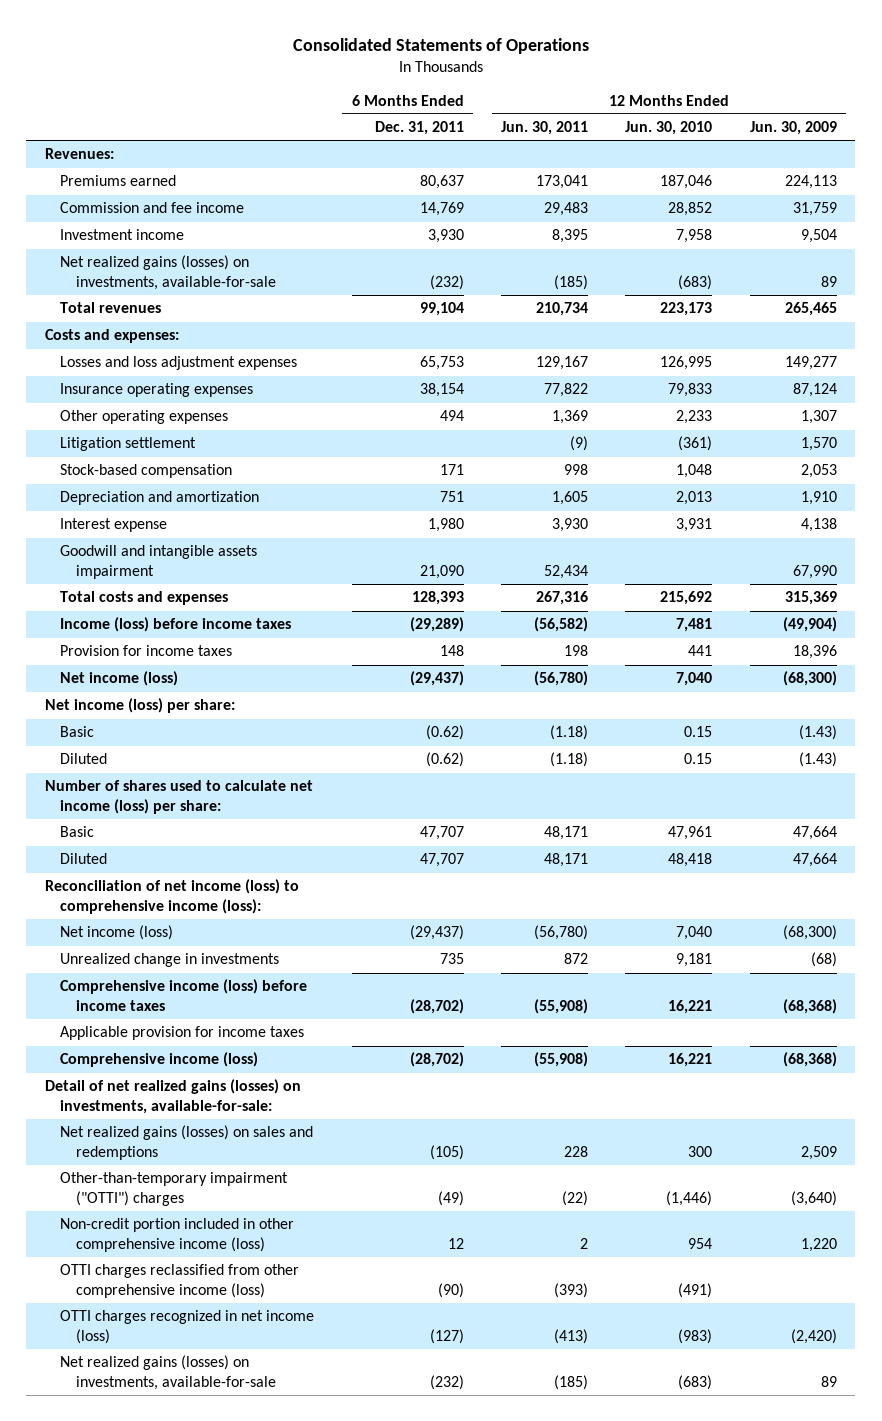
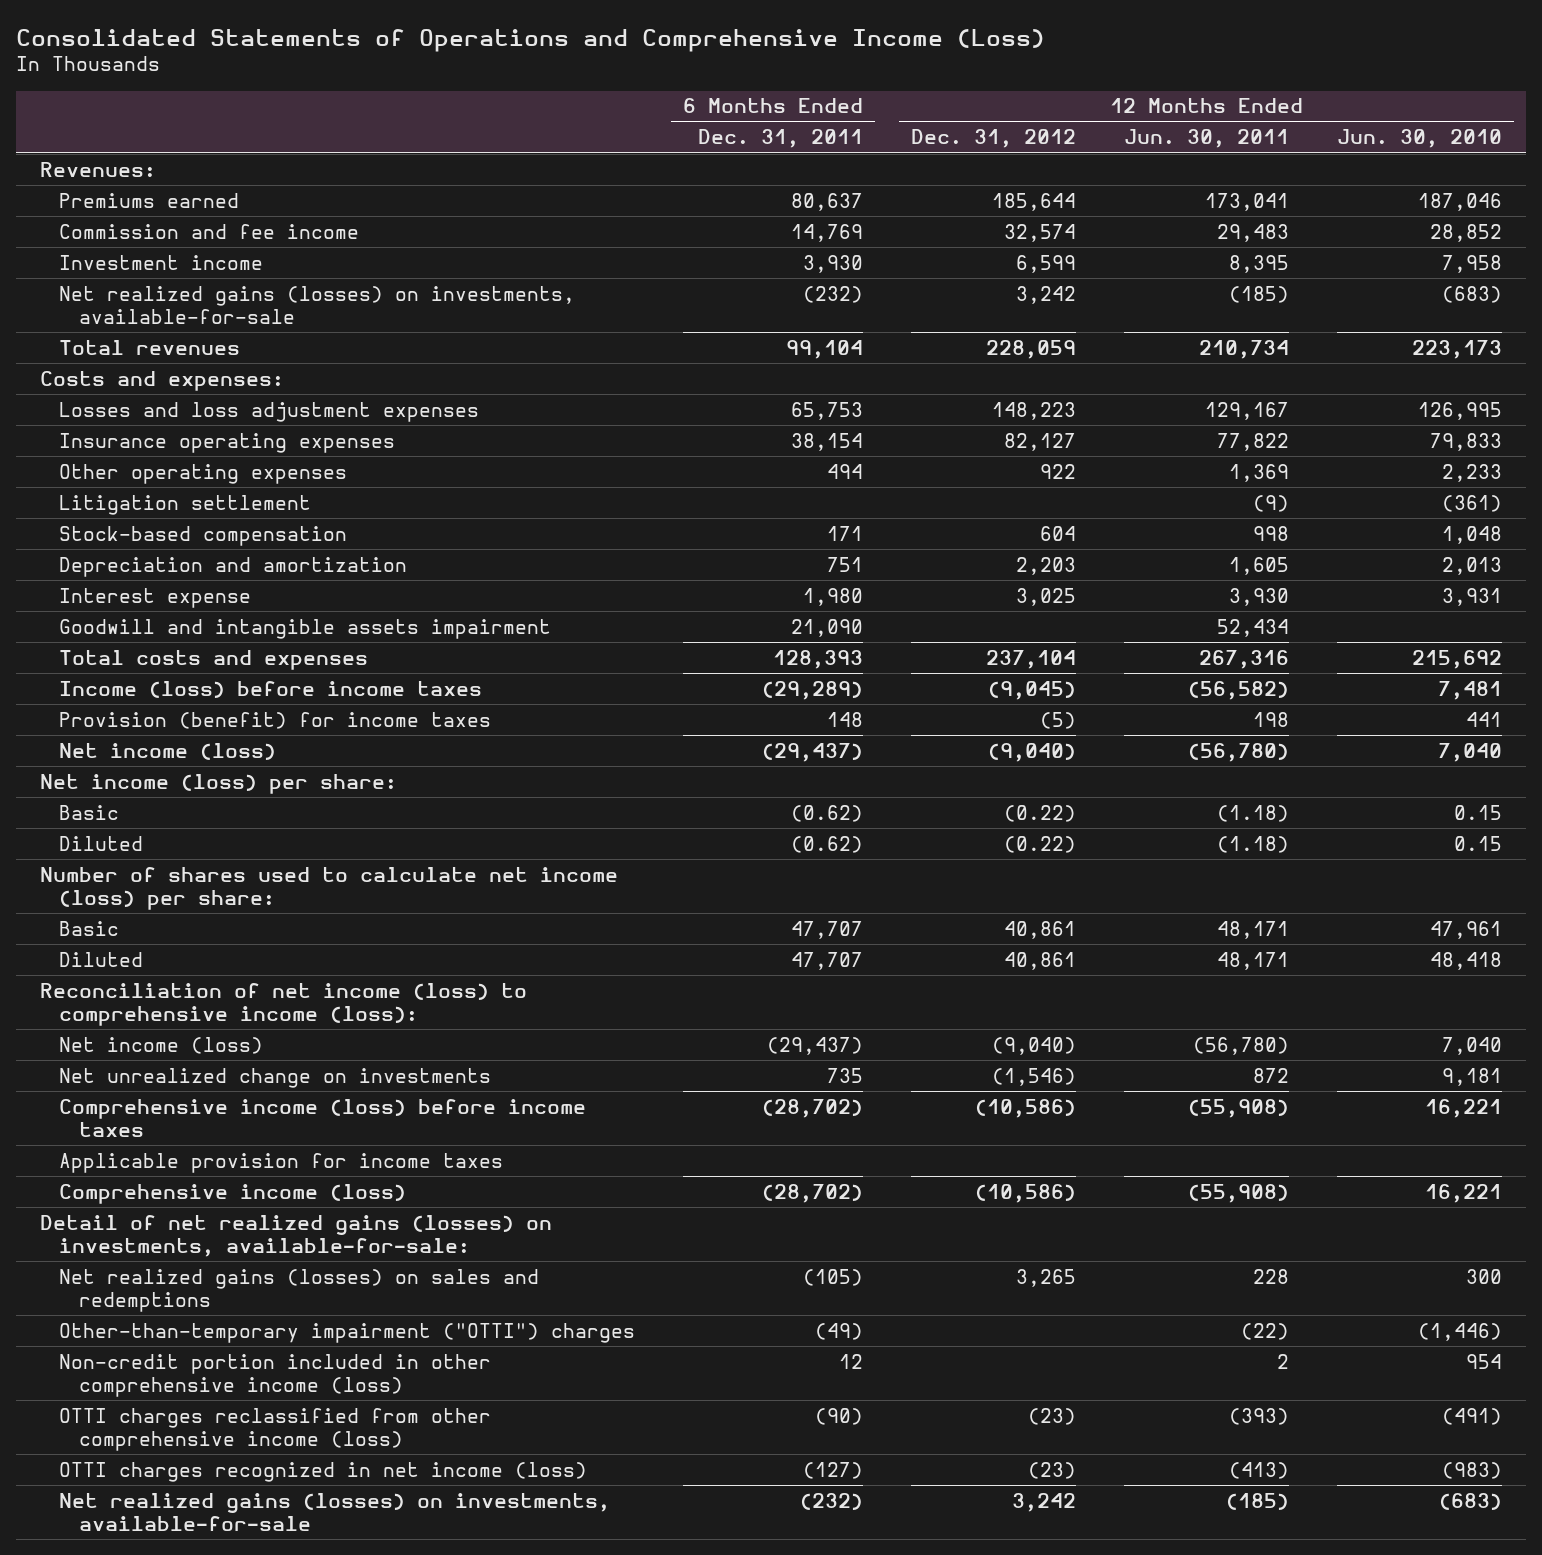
- Consolidated Statements of Operations
+ Consolidated Statements of Operations and Comprehensive Income (Loss)
- | 6 Months Ended Dec. 31, 2011 | 12 Months Ended Jun. 30, 2011 | 12 Months Ended Jun. 30, 2010 | 12 Months Ended Jun. 30, 2009
+ | 6 Months Ended Dec. 31, 2011 | 12 Months Ended Dec. 31, 2012 | 12 Months Ended Jun. 30, 2011 | 12 Months Ended Jun. 30, 2010
- Provision for income taxes | 148 | 198 | 441 | 18,396
+ Provision (benefit) for income taxes | 148 | (5) | 198 | 441
- Unrealized change in investments | 735 | 872 | 9,181 | (68)
+ Net unrealized change on investments | 735 | (1,546) | 872 | 9,181

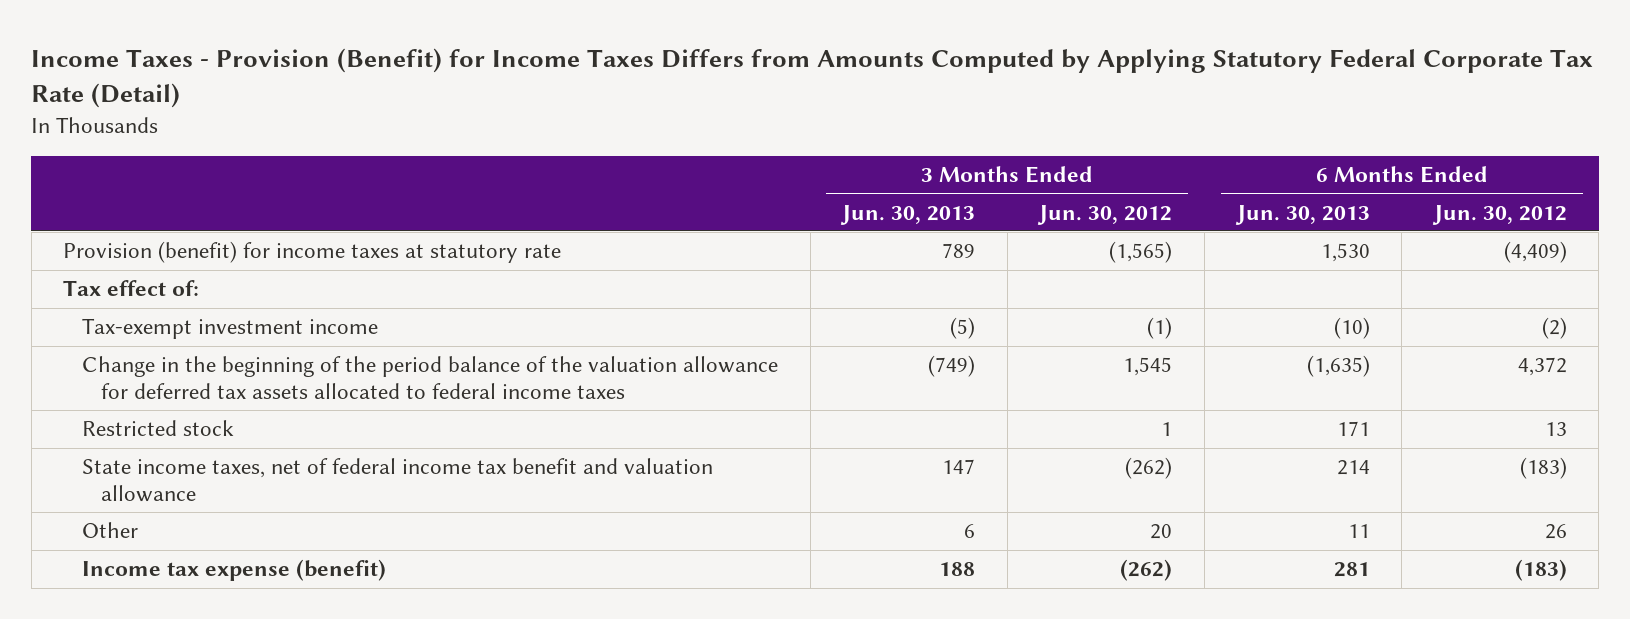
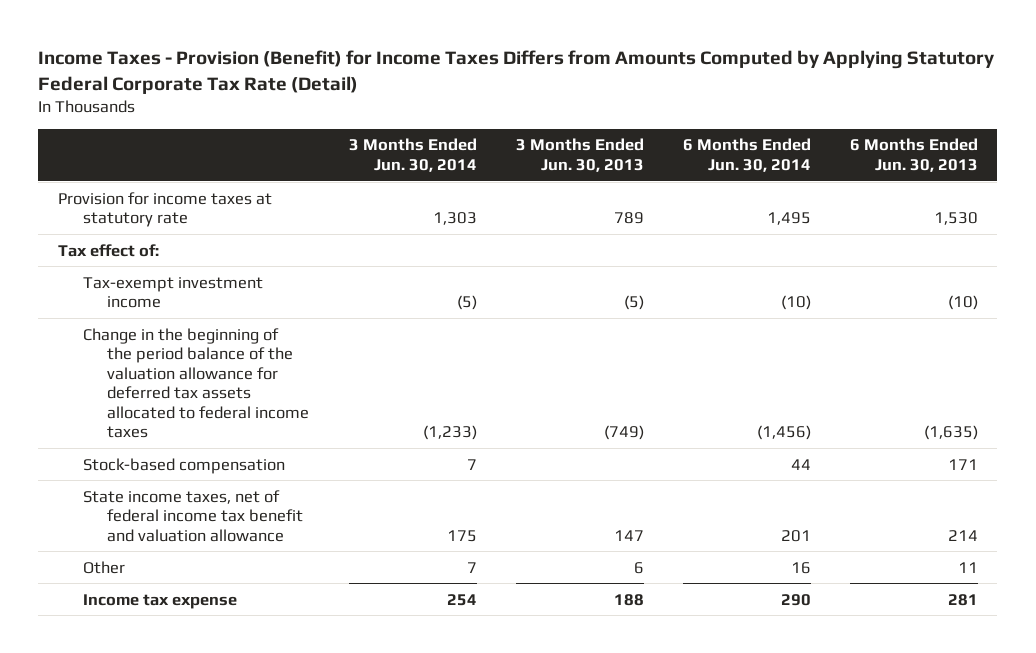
- | 3 Months Ended Jun. 30, 2013 | 3 Months Ended Jun. 30, 2012 | 6 Months Ended Jun. 30, 2013 | 6 Months Ended Jun. 30, 2012
+ | 3 Months Ended Jun. 30, 2014 | 3 Months Ended Jun. 30, 2013 | 6 Months Ended Jun. 30, 2014 | 6 Months Ended Jun. 30, 2013
- Provision (benefit) for income taxes at statutory rate | 789 | (1,565) | 1,530 | (4,409)
+ Provision for income taxes at statutory rate | 1,303 | 789 | 1,495 | 1,530
- Restricted stock | | 1 | 171 | 13
+ Stock-based compensation | 7 | | 44 | 171
- Income tax expense (benefit) | 188 | (262) | 281 | (183)
+ Income tax expense | 254 | 188 | 290 | 281

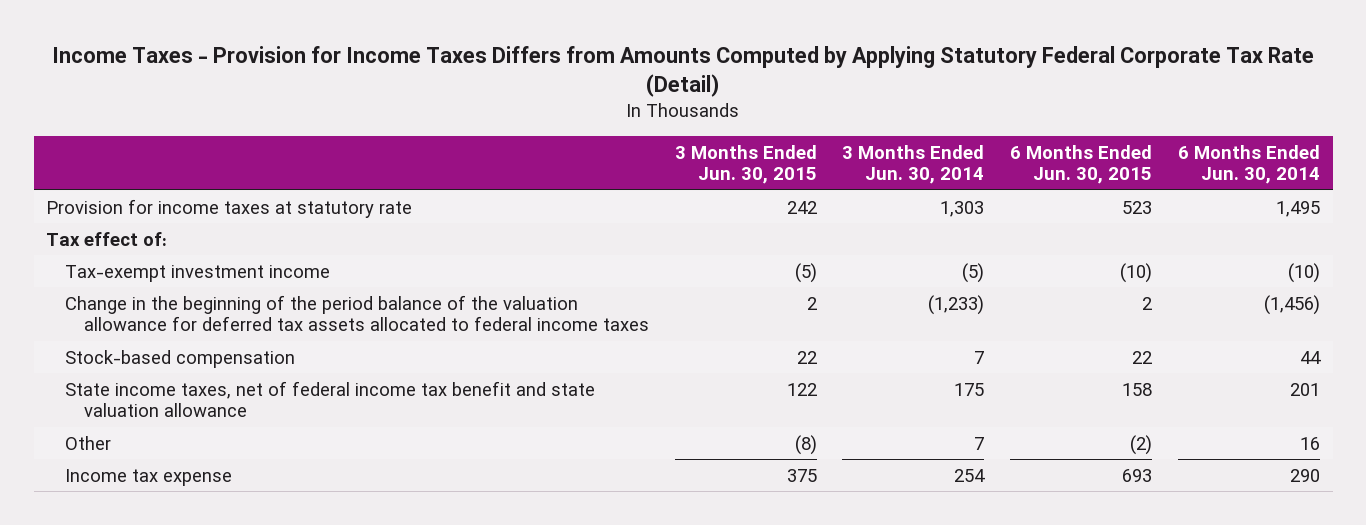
- Income Taxes - Provision (Benefit) for Income Taxes Differs from Amounts Computed by Applying Statutory Federal Corporate Tax Rate (Detail)
+ Income Taxes - Provision for Income Taxes Differs from Amounts Computed by Applying Statutory Federal Corporate Tax Rate (Detail)
- | 3 Months Ended Jun. 30, 2014 | 3 Months Ended Jun. 30, 2013 | 6 Months Ended Jun. 30, 2014 | 6 Months Ended Jun. 30, 2013
+ | 3 Months Ended Jun. 30, 2015 | 3 Months Ended Jun. 30, 2014 | 6 Months Ended Jun. 30, 2015 | 6 Months Ended Jun. 30, 2014
- State income taxes, net of federal income tax benefit and valuation allowance | 175 | 147 | 201 | 214
+ State income taxes, net of federal income tax benefit and state valuation allowance | 122 | 175 | 158 | 201

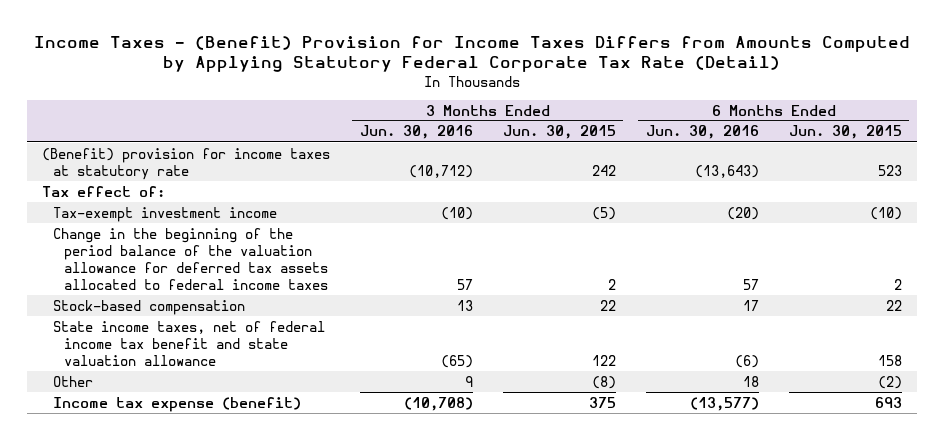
- Income Taxes - Provision for Income Taxes Differs from Amounts Computed by Applying Statutory Federal Corporate Tax Rate (Detail)
+ Income Taxes - (Benefit) Provision for Income Taxes Differs from Amounts Computed by Applying Statutory Federal Corporate Tax Rate (Detail)
- | 3 Months Ended Jun. 30, 2015 | 3 Months Ended Jun. 30, 2014 | 6 Months Ended Jun. 30, 2015 | 6 Months Ended Jun. 30, 2014
+ | 3 Months Ended Jun. 30, 2016 | 3 Months Ended Jun. 30, 2015 | 6 Months Ended Jun. 30, 2016 | 6 Months Ended Jun. 30, 2015
- Provision for income taxes at statutory rate | 242 | 1,303 | 523 | 1,495
+ (Benefit) provision for income taxes at statutory rate | (10,712) | 242 | (13,643) | 523
- Income tax expense | 375 | 254 | 693 | 290
+ Income tax expense (benefit) | (10,708) | 375 | (13,577) | 693

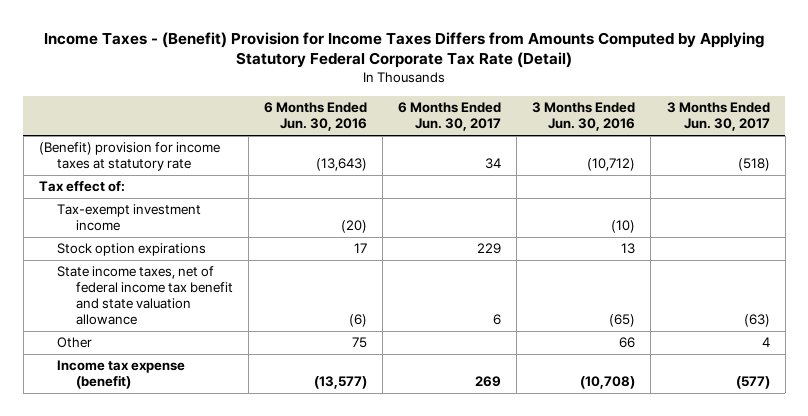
- | 3 Months Ended Jun. 30, 2016 | 3 Months Ended Jun. 30, 2015 | 6 Months Ended Jun. 30, 2016 | 6 Months Ended Jun. 30, 2015
+ | 6 Months Ended Jun. 30, 2016 | 6 Months Ended Jun. 30, 2017 | 3 Months Ended Jun. 30, 2016 | 3 Months Ended Jun. 30, 2017
- Change in the beginning of the period balance of the valuation allowance for deferred tax assets allocated to federal income taxes | 57 | 2 | 57 | 2
- Stock-based compensation | 13 | 22 | 17 | 22
+ Stock option expirations | 17 | 229 | 13 |
- Other | 9 | (8) | 18 | (2)
+ Other | 75 | | 66 | 4

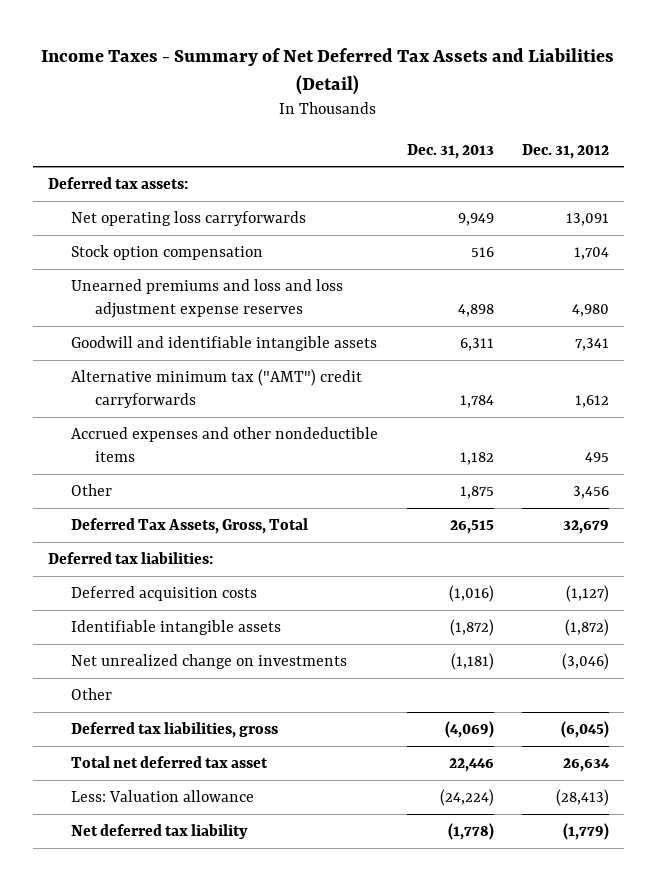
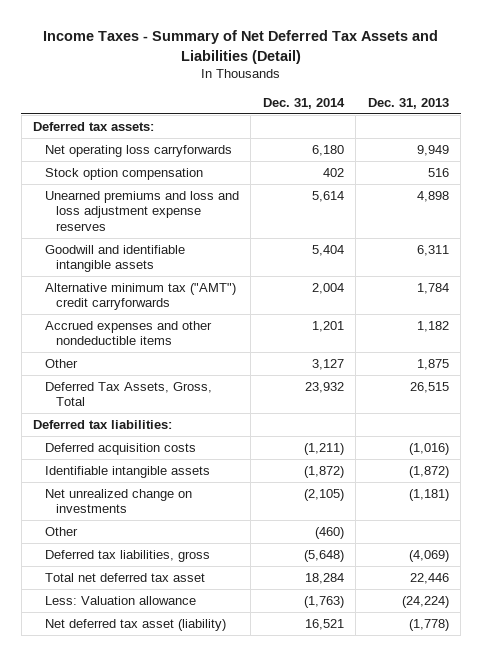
- | Dec. 31, 2013 | Dec. 31, 2012
+ | Dec. 31, 2014 | Dec. 31, 2013
- Net deferred tax liability | (1,778) | (1,779)
+ Net deferred tax asset (liability) | 16,521 | (1,778)

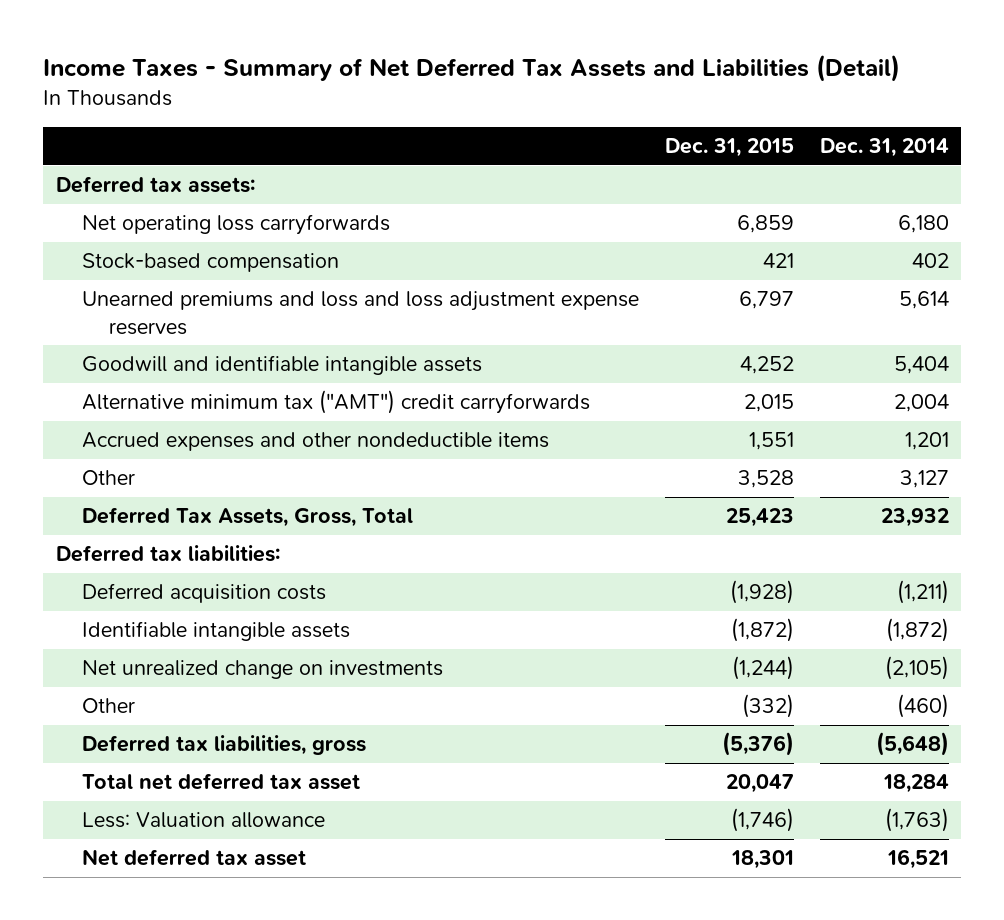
- | Dec. 31, 2014 | Dec. 31, 2013
+ | Dec. 31, 2015 | Dec. 31, 2014
- Stock option compensation | 402 | 516
+ Stock-based compensation | 421 | 402
- Net deferred tax asset (liability) | 16,521 | (1,778)
+ Net deferred tax asset | 18,301 | 16,521

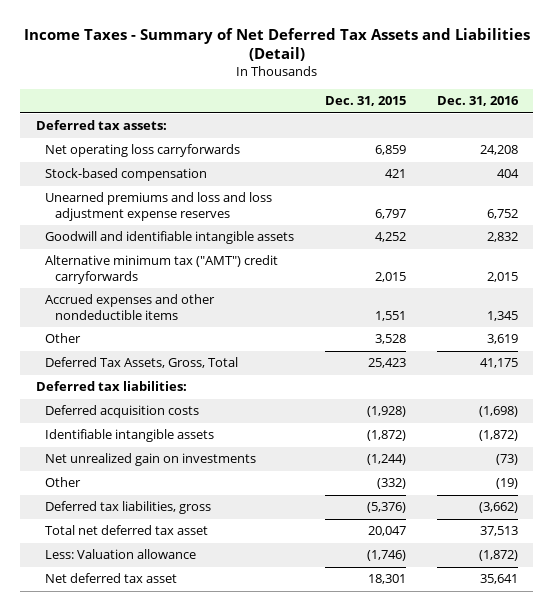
- | Dec. 31, 2015 | Dec. 31, 2014
+ | Dec. 31, 2015 | Dec. 31, 2016
- Net unrealized change on investments | (1,244) | (2,105)
+ Net unrealized gain on investments | (1,244) | (73)

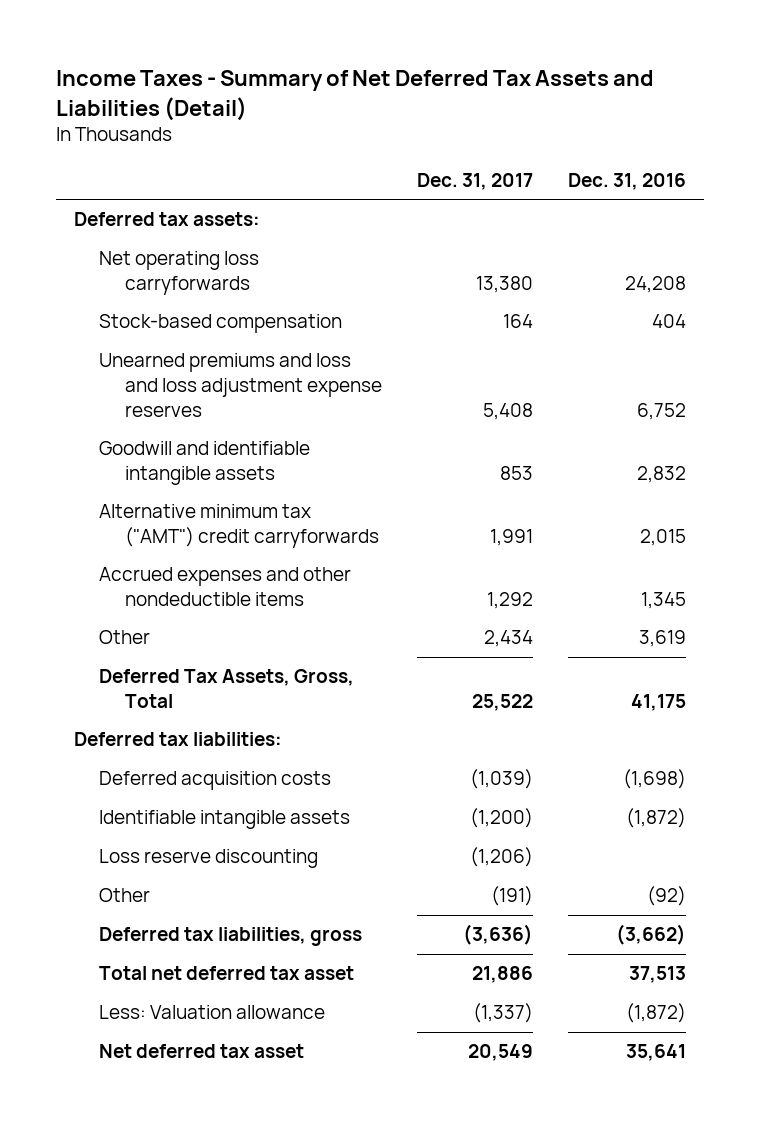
- | Dec. 31, 2015 | Dec. 31, 2016
+ | Dec. 31, 2017 | Dec. 31, 2016
- Net unrealized gain on investments | (1,244) | (73)
- Other | (332) | (19)
+ Loss reserve discounting | (1,206) |
+ Other | (191) | (92)

